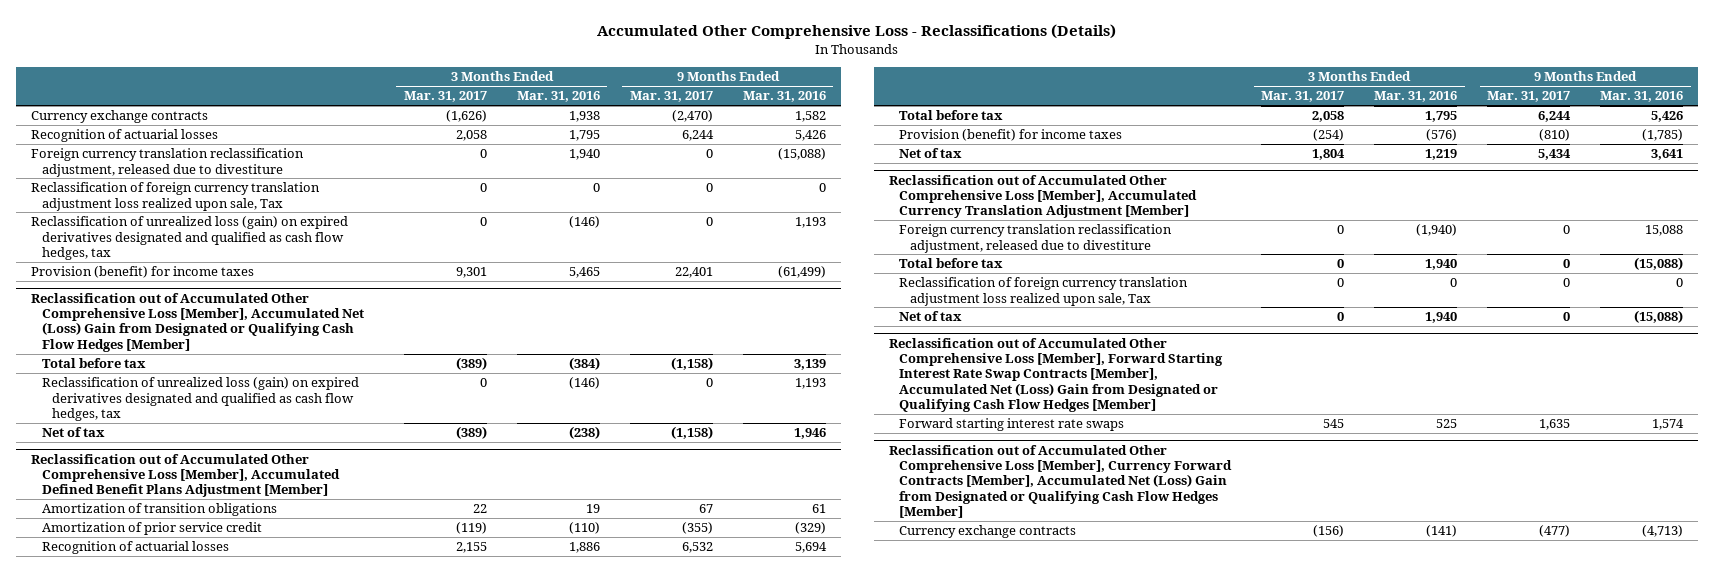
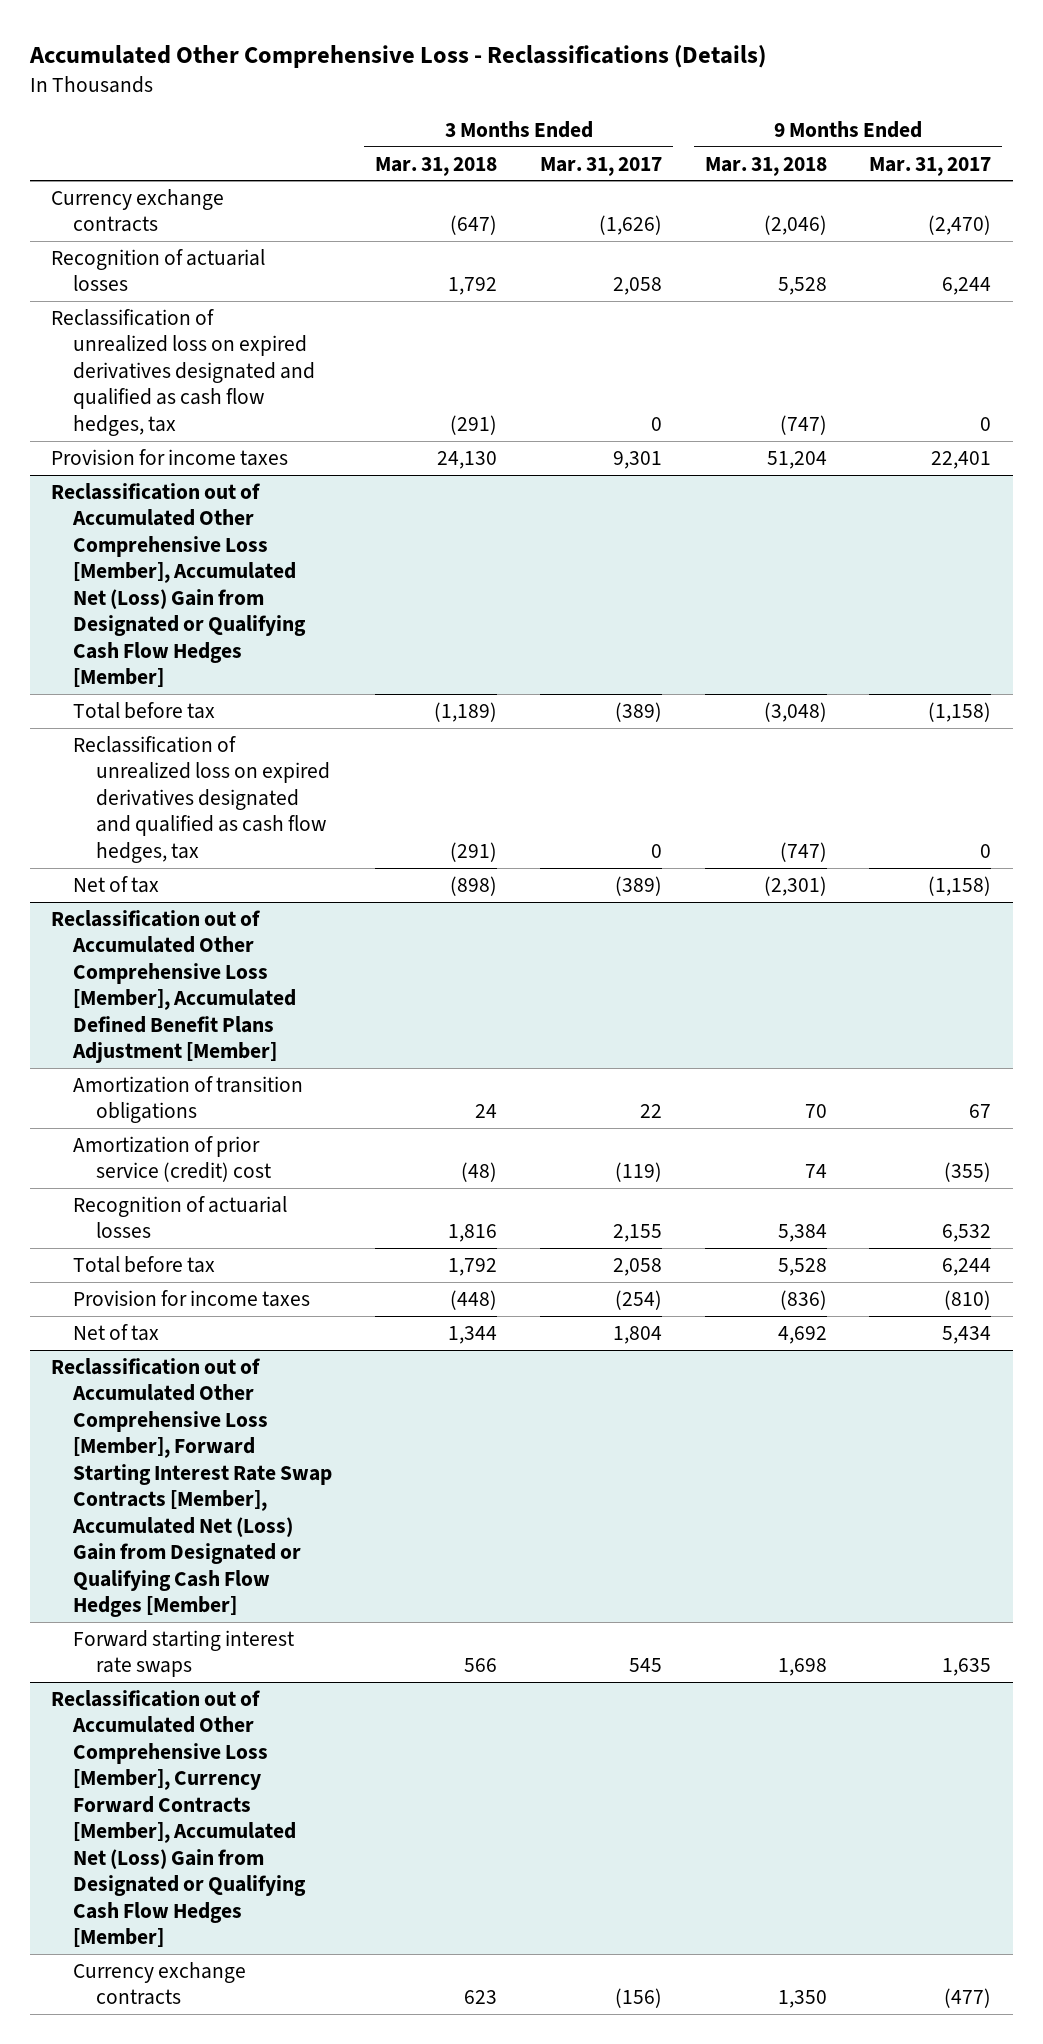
- | 3 Months Ended Mar. 31, 2017 | 3 Months Ended Mar. 31, 2016 | 9 Months Ended Mar. 31, 2017 | 9 Months Ended Mar. 31, 2016
+ | 3 Months Ended Mar. 31, 2018 | 3 Months Ended Mar. 31, 2017 | 9 Months Ended Mar. 31, 2018 | 9 Months Ended Mar. 31, 2017
- Foreign currency translation reclassification adjustment, released due to divestiture | 0 | 1,940 | 0 | (15,088)
- Reclassification of foreign currency translation adjustment loss realized upon sale, Tax | 0 | 0 | 0 | 0
- Reclassification of unrealized loss (gain) on expired derivatives designated and qualified as cash flow hedges, tax | 0 | (146) | 0 | 1,193
- Provision (benefit) for income taxes | 9,301 | 5,465 | 22,401 | (61,499)
+ Reclassification of unrealized loss on expired derivatives designated and qualified as cash flow hedges, tax | (291) | 0 | (747) | 0
+ Provision for income taxes | 24,130 | 9,301 | 51,204 | 22,401
@ Reclassification out of Accumulated Other Comprehensive Loss [Member], Accumulated Net (Loss) Gain from Designated or Qualifying Cash Flow Hedges [Member]
- Reclassification of unrealized loss (gain) on expired derivatives designated and qualified as cash flow hedges, tax | 0 | (146) | 0 | 1,193
+ Reclassification of unrealized loss on expired derivatives designated and qualified as cash flow hedges, tax | (291) | 0 | (747) | 0
@ Reclassification out of Accumulated Other Comprehensive Loss [Member], Accumulated Defined Benefit Plans Adjustment [Member]
- Amortization of prior service credit | (119) | (110) | (355) | (329)
+ Amortization of prior service (credit) cost | (48) | (119) | 74 | (355)
- Provision (benefit) for income taxes | (254) | (576) | (810) | (1,785)
+ Provision for income taxes | (448) | (254) | (836) | (810)
- Reclassification out of Accumulated Other Comprehensive Loss [Member], Accumulated Currency Translation Adjustment [Member]
- Foreign currency translation reclassification adjustment, released due to divestiture | 0 | (1,940) | 0 | 15,088
- Total before tax | 0 | 1,940 | 0 | (15,088)
- Reclassification of foreign currency translation adjustment loss realized upon sale, Tax | 0 | 0 | 0 | 0
- Net of tax | 0 | 1,940 | 0 | (15,088)

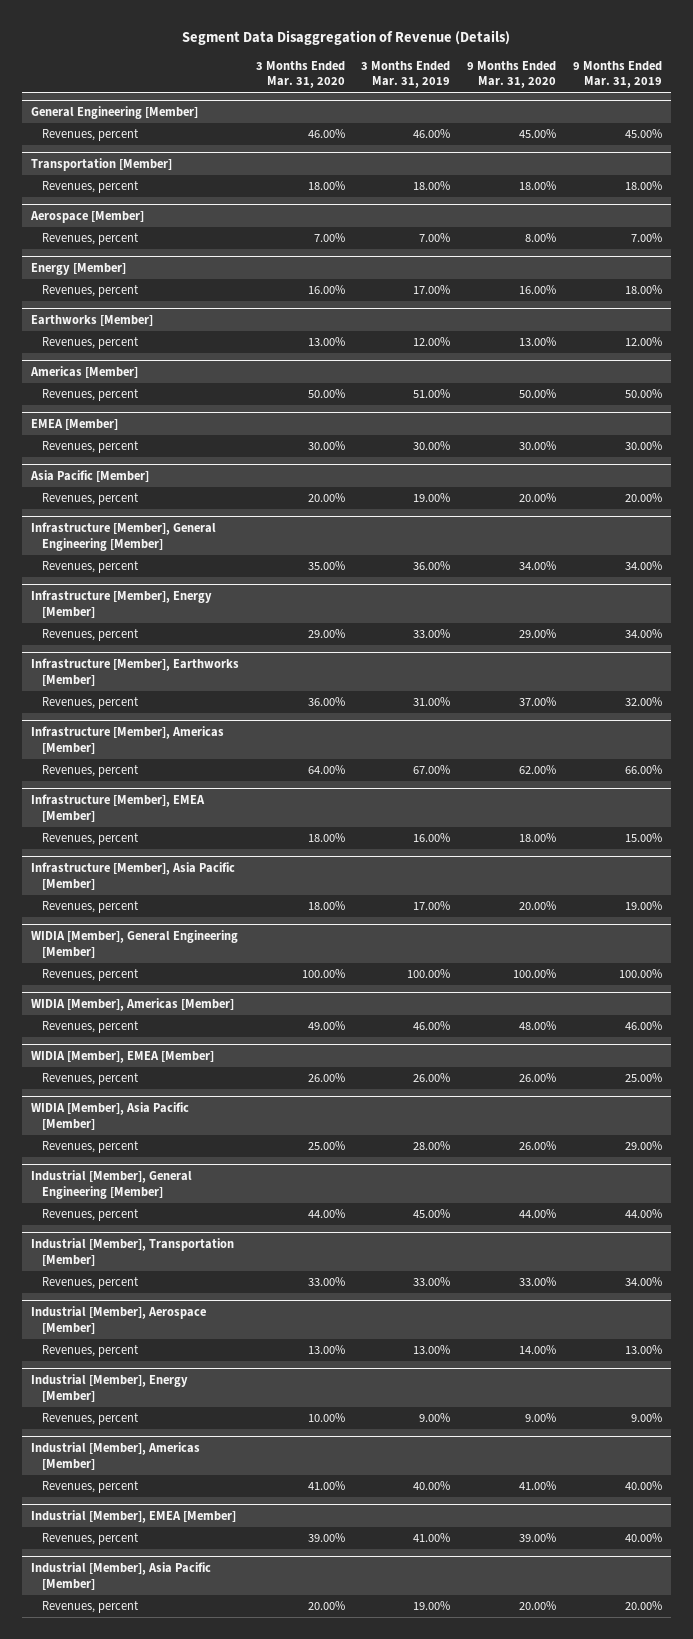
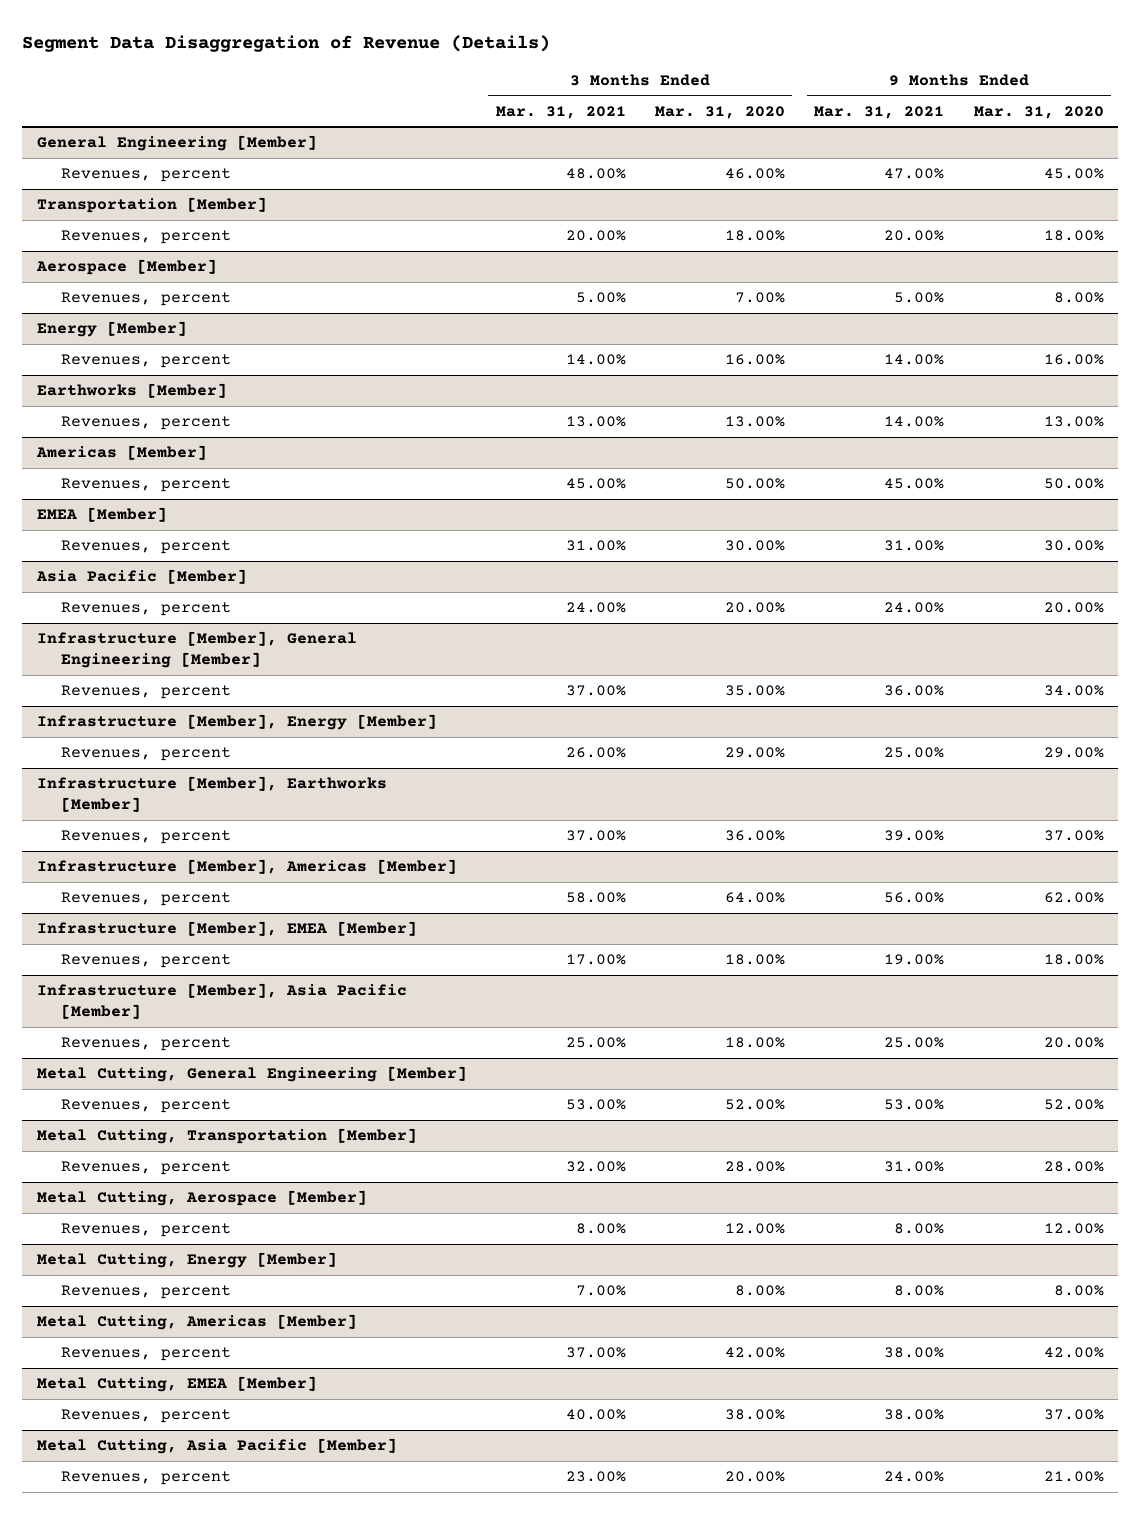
- | 3 Months Ended Mar. 31, 2020 | 3 Months Ended Mar. 31, 2019 | 9 Months Ended Mar. 31, 2020 | 9 Months Ended Mar. 31, 2019
+ | 3 Months Ended Mar. 31, 2021 | 3 Months Ended Mar. 31, 2020 | 9 Months Ended Mar. 31, 2021 | 9 Months Ended Mar. 31, 2020
- WIDIA [Member], General Engineering [Member]
- Revenues, percent | 100.00% | 100.00% | 100.00% | 100.00%
- WIDIA [Member], Americas [Member]
- Revenues, percent | 49.00% | 46.00% | 48.00% | 46.00%
- WIDIA [Member], EMEA [Member]
- Revenues, percent | 26.00% | 26.00% | 26.00% | 25.00%
- WIDIA [Member], Asia Pacific [Member]
- Revenues, percent | 25.00% | 28.00% | 26.00% | 29.00%
- Industrial [Member], General Engineering [Member]
- Revenues, percent | 44.00% | 45.00% | 44.00% | 44.00%
- Industrial [Member], Transportation [Member]
- Revenues, percent | 33.00% | 33.00% | 33.00% | 34.00%
- Industrial [Member], Aerospace [Member]
- Revenues, percent | 13.00% | 13.00% | 14.00% | 13.00%
- Industrial [Member], Energy [Member]
- Revenues, percent | 10.00% | 9.00% | 9.00% | 9.00%
- Industrial [Member], Americas [Member]
- Revenues, percent | 41.00% | 40.00% | 41.00% | 40.00%
- Industrial [Member], EMEA [Member]
- Revenues, percent | 39.00% | 41.00% | 39.00% | 40.00%
- Industrial [Member], Asia Pacific [Member]
- Revenues, percent | 20.00% | 19.00% | 20.00% | 20.00%
+ Metal Cutting, General Engineering [Member]
+ Revenues, percent | 53.00% | 52.00% | 53.00% | 52.00%
+ Metal Cutting, Transportation [Member]
+ Revenues, percent | 32.00% | 28.00% | 31.00% | 28.00%
+ Metal Cutting, Aerospace [Member]
+ Revenues, percent | 8.00% | 12.00% | 8.00% | 12.00%
+ Metal Cutting, Energy [Member]
+ Revenues, percent | 7.00% | 8.00% | 8.00% | 8.00%
+ Metal Cutting, Americas [Member]
+ Revenues, percent | 37.00% | 42.00% | 38.00% | 42.00%
+ Metal Cutting, EMEA [Member]
+ Revenues, percent | 40.00% | 38.00% | 38.00% | 37.00%
+ Metal Cutting, Asia Pacific [Member]
+ Revenues, percent | 23.00% | 20.00% | 24.00% | 21.00%

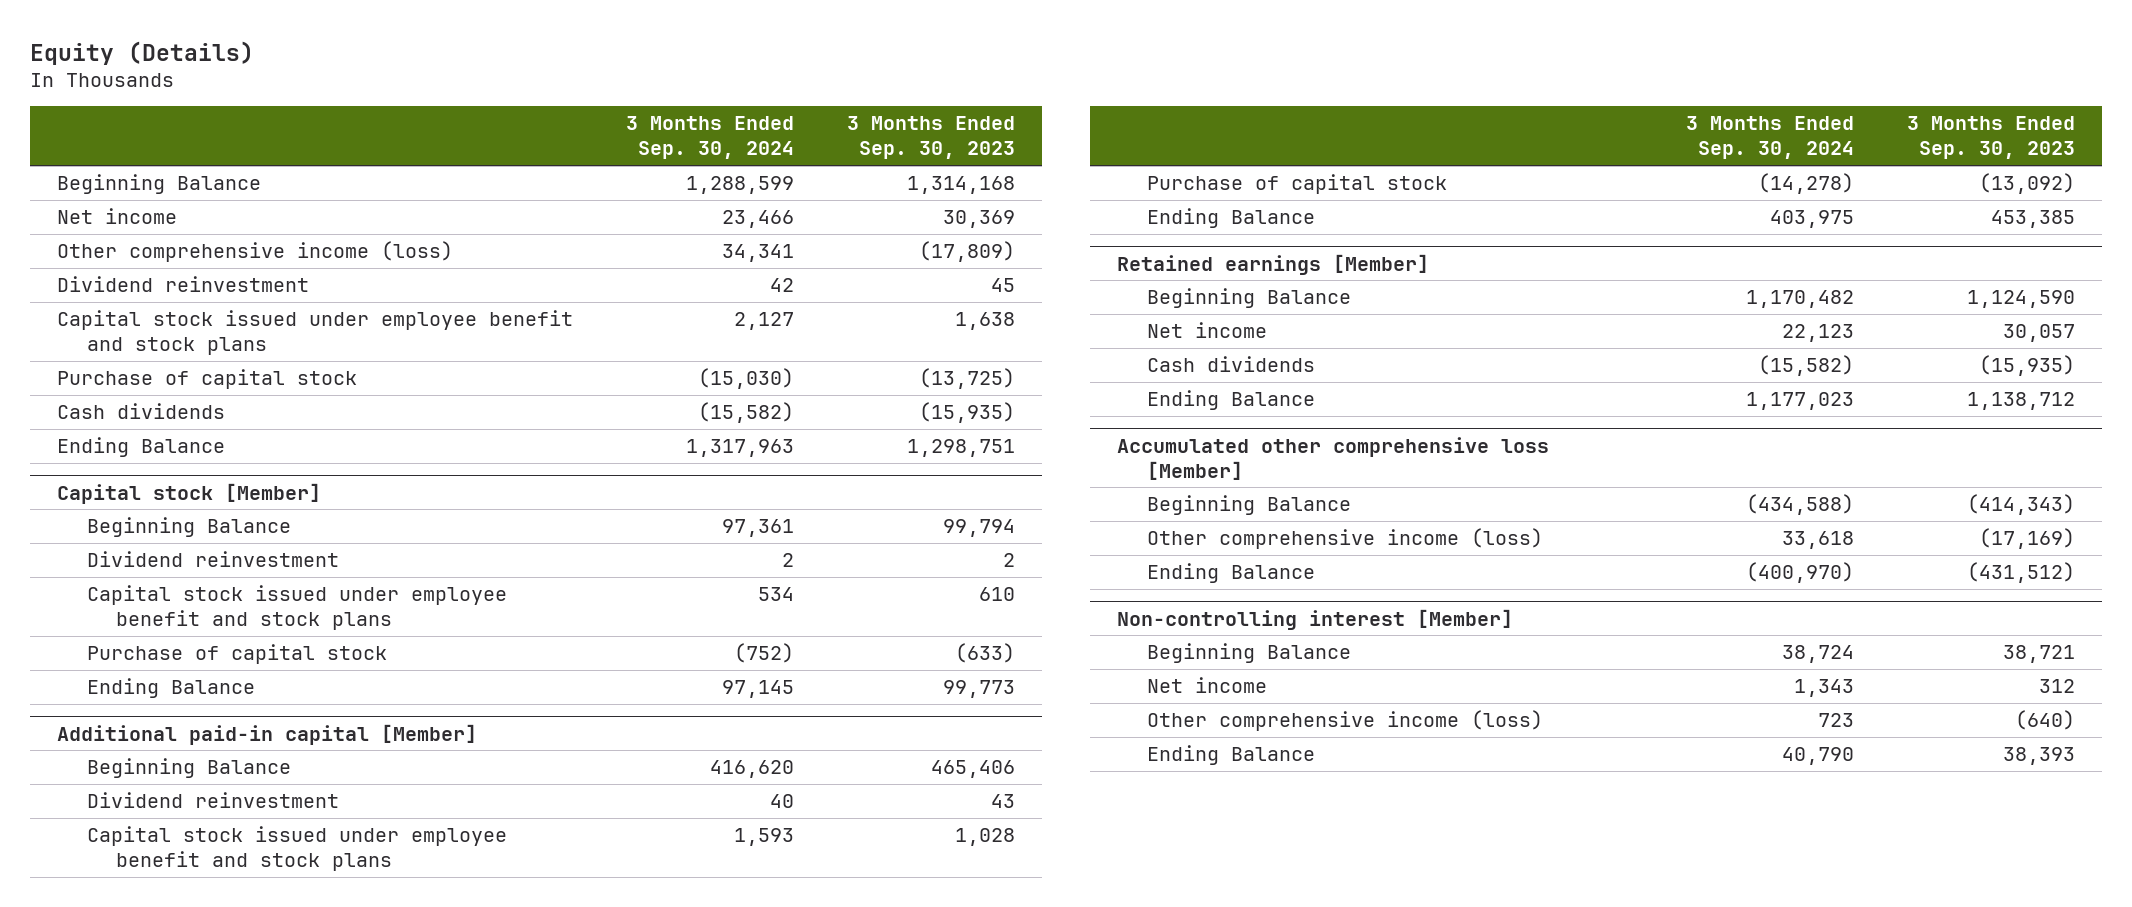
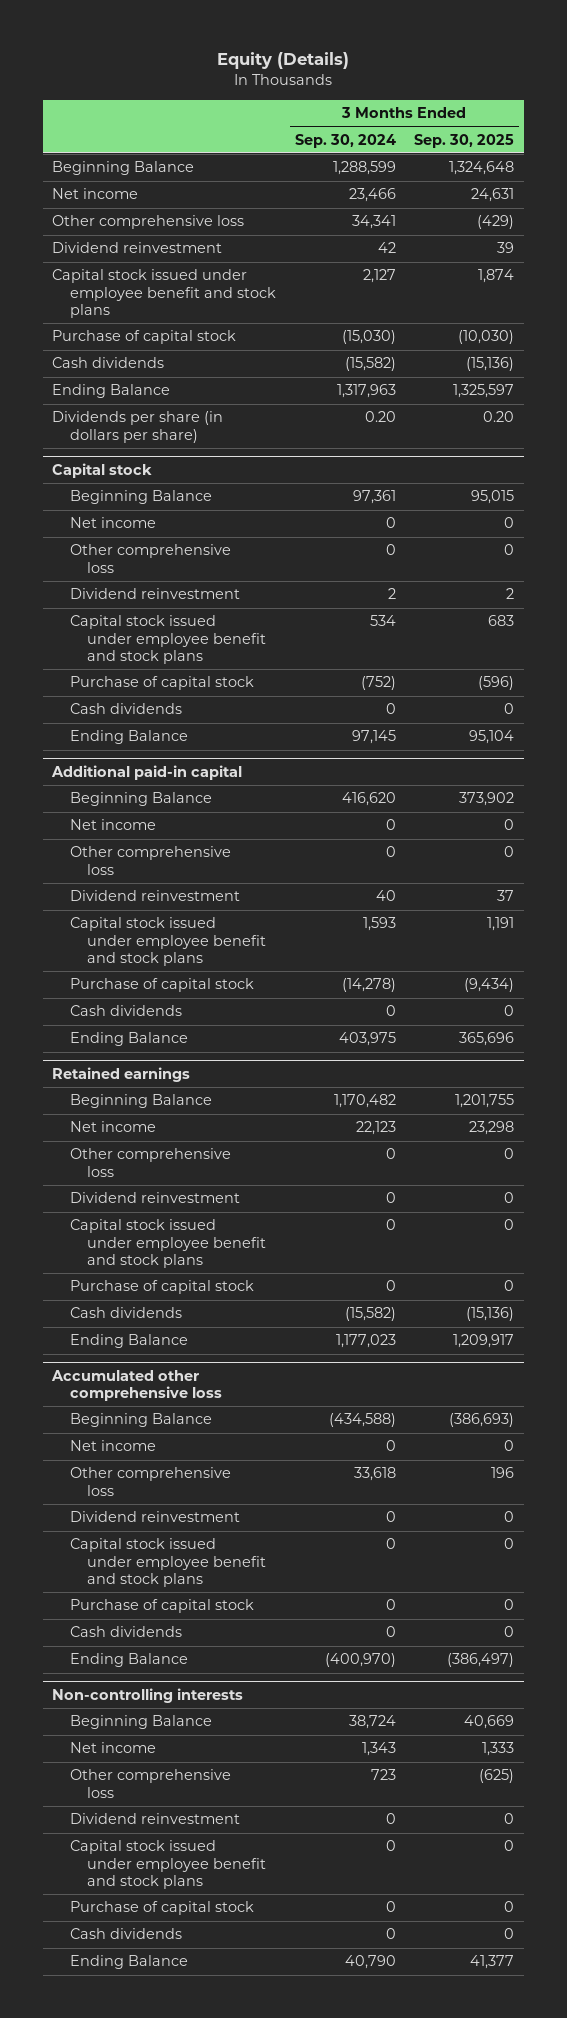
- | 3 Months Ended Sep. 30, 2024 | 3 Months Ended Sep. 30, 2023
+ | 3 Months Ended Sep. 30, 2024 | 3 Months Ended Sep. 30, 2025
- Other comprehensive income (loss) | 34,341 | (17,809)
+ Other comprehensive loss | 34,341 | (429)
- Capital stock [Member]
+ Dividends per share (in dollars per share) | 0.20 | 0.20
+ Capital stock
+ Net income | 0 | 0
+ Other comprehensive loss | 0 | 0
+ Cash dividends | 0 | 0
- Additional paid-in capital [Member]
+ Additional paid-in capital
+ Net income | 0 | 0
+ Other comprehensive loss | 0 | 0
+ Cash dividends | 0 | 0
- Retained earnings [Member]
+ Retained earnings
+ Other comprehensive loss | 0 | 0
+ Dividend reinvestment | 0 | 0
+ Capital stock issued under employee benefit and stock plans | 0 | 0
+ Purchase of capital stock | 0 | 0
- Accumulated other comprehensive loss [Member]
+ Accumulated other comprehensive loss
- Other comprehensive income (loss) | 33,618 | (17,169)
+ Net income | 0 | 0
+ Other comprehensive loss | 33,618 | 196
+ Dividend reinvestment | 0 | 0
+ Capital stock issued under employee benefit and stock plans | 0 | 0
+ Purchase of capital stock | 0 | 0
+ Cash dividends | 0 | 0
- Non-controlling interest [Member]
+ Non-controlling interests
- Other comprehensive income (loss) | 723 | (640)
+ Other comprehensive loss | 723 | (625)
+ Dividend reinvestment | 0 | 0
+ Capital stock issued under employee benefit and stock plans | 0 | 0
+ Purchase of capital stock | 0 | 0
+ Cash dividends | 0 | 0

